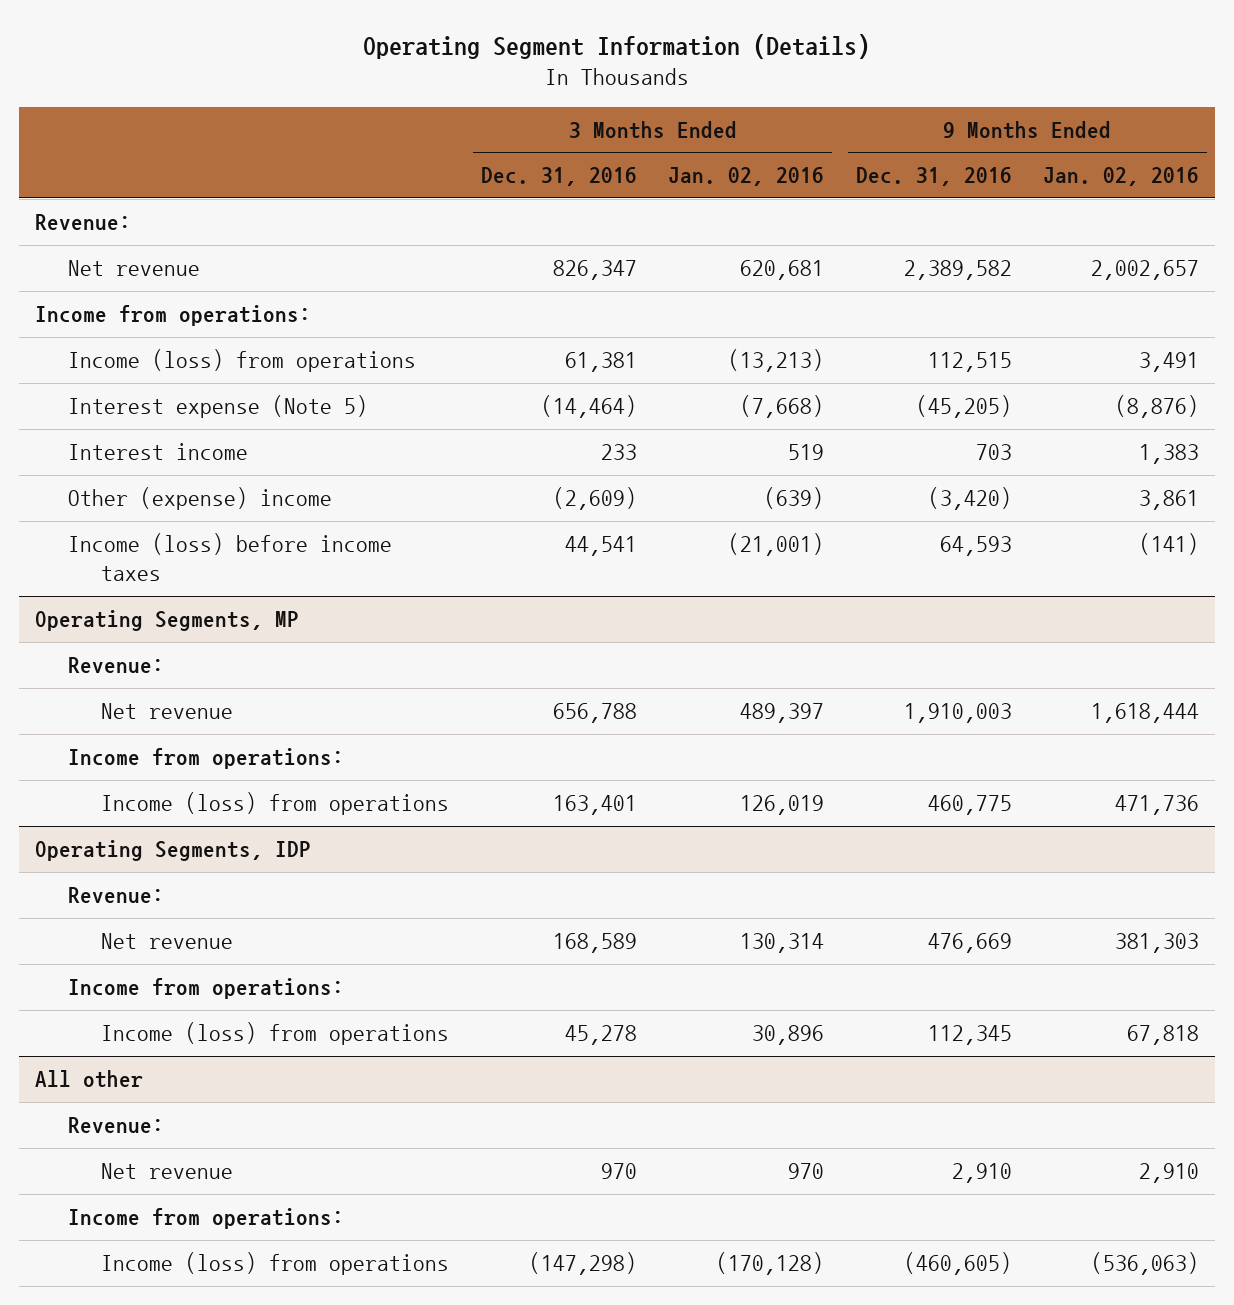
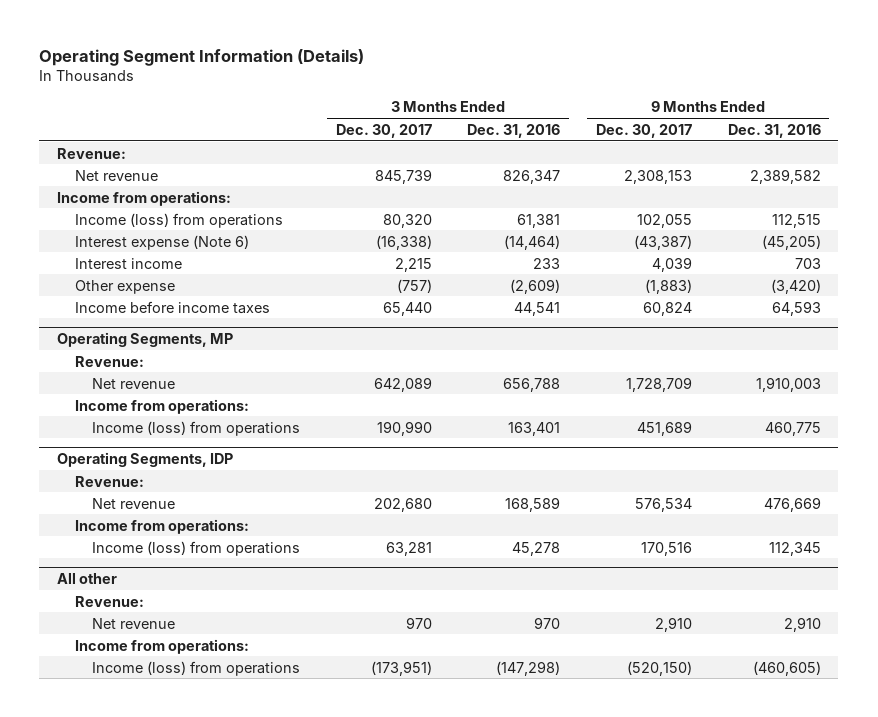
- | 3 Months Ended Dec. 31, 2016 | 3 Months Ended Jan. 02, 2016 | 9 Months Ended Dec. 31, 2016 | 9 Months Ended Jan. 02, 2016
+ | 3 Months Ended Dec. 30, 2017 | 3 Months Ended Dec. 31, 2016 | 9 Months Ended Dec. 30, 2017 | 9 Months Ended Dec. 31, 2016
- Interest expense (Note 5) | (14,464) | (7,668) | (45,205) | (8,876)
+ Interest expense (Note 6) | (16,338) | (14,464) | (43,387) | (45,205)
- Other (expense) income | (2,609) | (639) | (3,420) | 3,861
- Income (loss) before income taxes | 44,541 | (21,001) | 64,593 | (141)
+ Other expense | (757) | (2,609) | (1,883) | (3,420)
+ Income before income taxes | 65,440 | 44,541 | 60,824 | 64,593

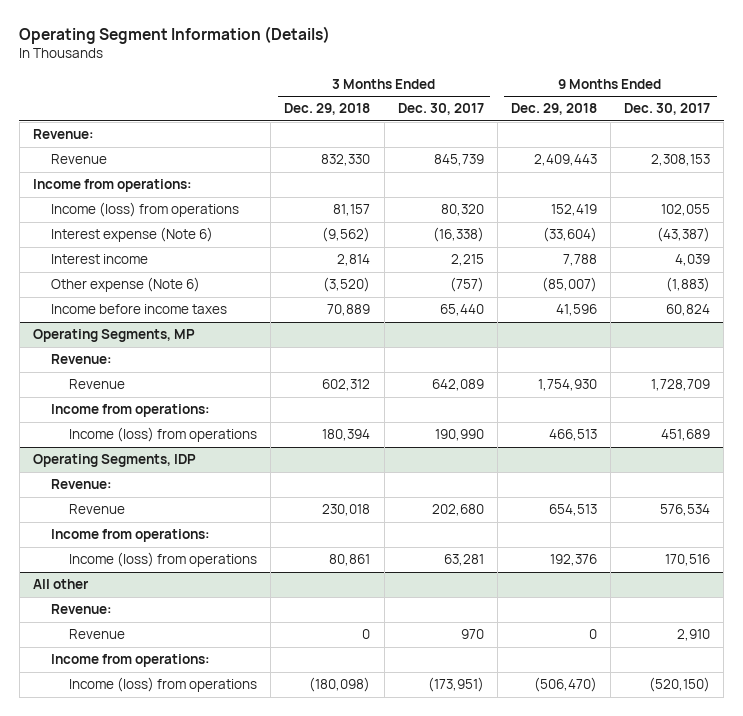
- | 3 Months Ended Dec. 30, 2017 | 3 Months Ended Dec. 31, 2016 | 9 Months Ended Dec. 30, 2017 | 9 Months Ended Dec. 31, 2016
+ | 3 Months Ended Dec. 29, 2018 | 3 Months Ended Dec. 30, 2017 | 9 Months Ended Dec. 29, 2018 | 9 Months Ended Dec. 30, 2017
- Net revenue | 845,739 | 826,347 | 2,308,153 | 2,389,582
+ Revenue | 832,330 | 845,739 | 2,409,443 | 2,308,153
- Other expense | (757) | (2,609) | (1,883) | (3,420)
+ Other expense (Note 6) | (3,520) | (757) | (85,007) | (1,883)
@ Operating Segments, MP
- Net revenue | 642,089 | 656,788 | 1,728,709 | 1,910,003
+ Revenue | 602,312 | 642,089 | 1,754,930 | 1,728,709
@ Operating Segments, IDP
- Net revenue | 202,680 | 168,589 | 576,534 | 476,669
+ Revenue | 230,018 | 202,680 | 654,513 | 576,534
@ All other
- Net revenue | 970 | 970 | 2,910 | 2,910
+ Revenue | 0 | 970 | 0 | 2,910

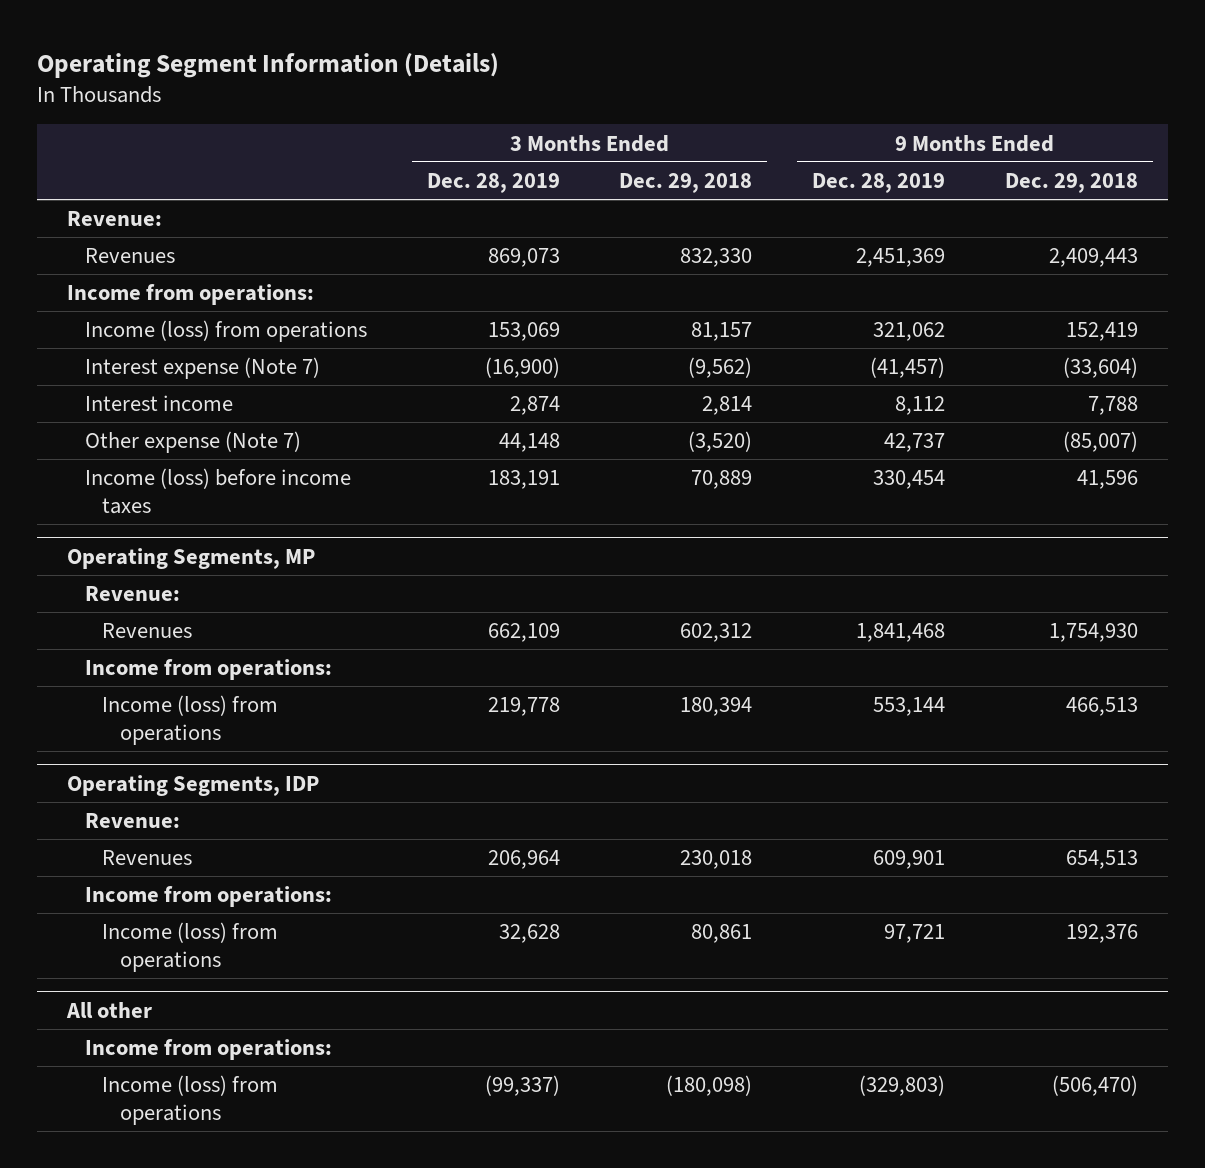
- | 3 Months Ended Dec. 29, 2018 | 3 Months Ended Dec. 30, 2017 | 9 Months Ended Dec. 29, 2018 | 9 Months Ended Dec. 30, 2017
+ | 3 Months Ended Dec. 28, 2019 | 3 Months Ended Dec. 29, 2018 | 9 Months Ended Dec. 28, 2019 | 9 Months Ended Dec. 29, 2018
- Revenue | 832,330 | 845,739 | 2,409,443 | 2,308,153
+ Revenues | 869,073 | 832,330 | 2,451,369 | 2,409,443
- Interest expense (Note 6) | (9,562) | (16,338) | (33,604) | (43,387)
+ Interest expense (Note 7) | (16,900) | (9,562) | (41,457) | (33,604)
- Other expense (Note 6) | (3,520) | (757) | (85,007) | (1,883)
- Income before income taxes | 70,889 | 65,440 | 41,596 | 60,824
+ Other expense (Note 7) | 44,148 | (3,520) | 42,737 | (85,007)
+ Income (loss) before income taxes | 183,191 | 70,889 | 330,454 | 41,596
@ Operating Segments, MP
- Revenue | 602,312 | 642,089 | 1,754,930 | 1,728,709
+ Revenues | 662,109 | 602,312 | 1,841,468 | 1,754,930
@ Operating Segments, IDP
- Revenue | 230,018 | 202,680 | 654,513 | 576,534
+ Revenues | 206,964 | 230,018 | 609,901 | 654,513
@ All other
- Revenue:
- Revenue | 0 | 970 | 0 | 2,910

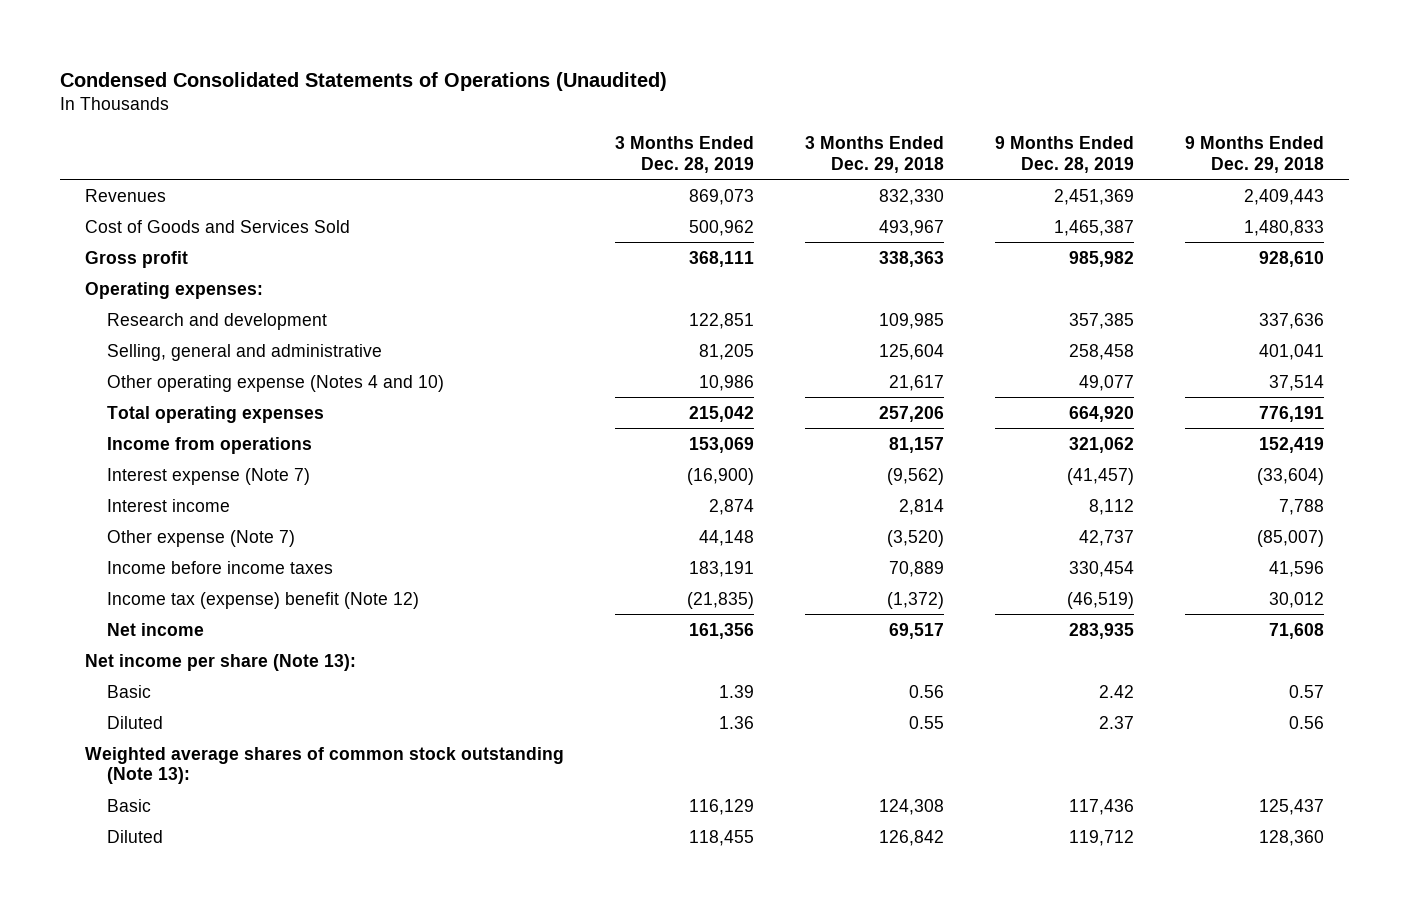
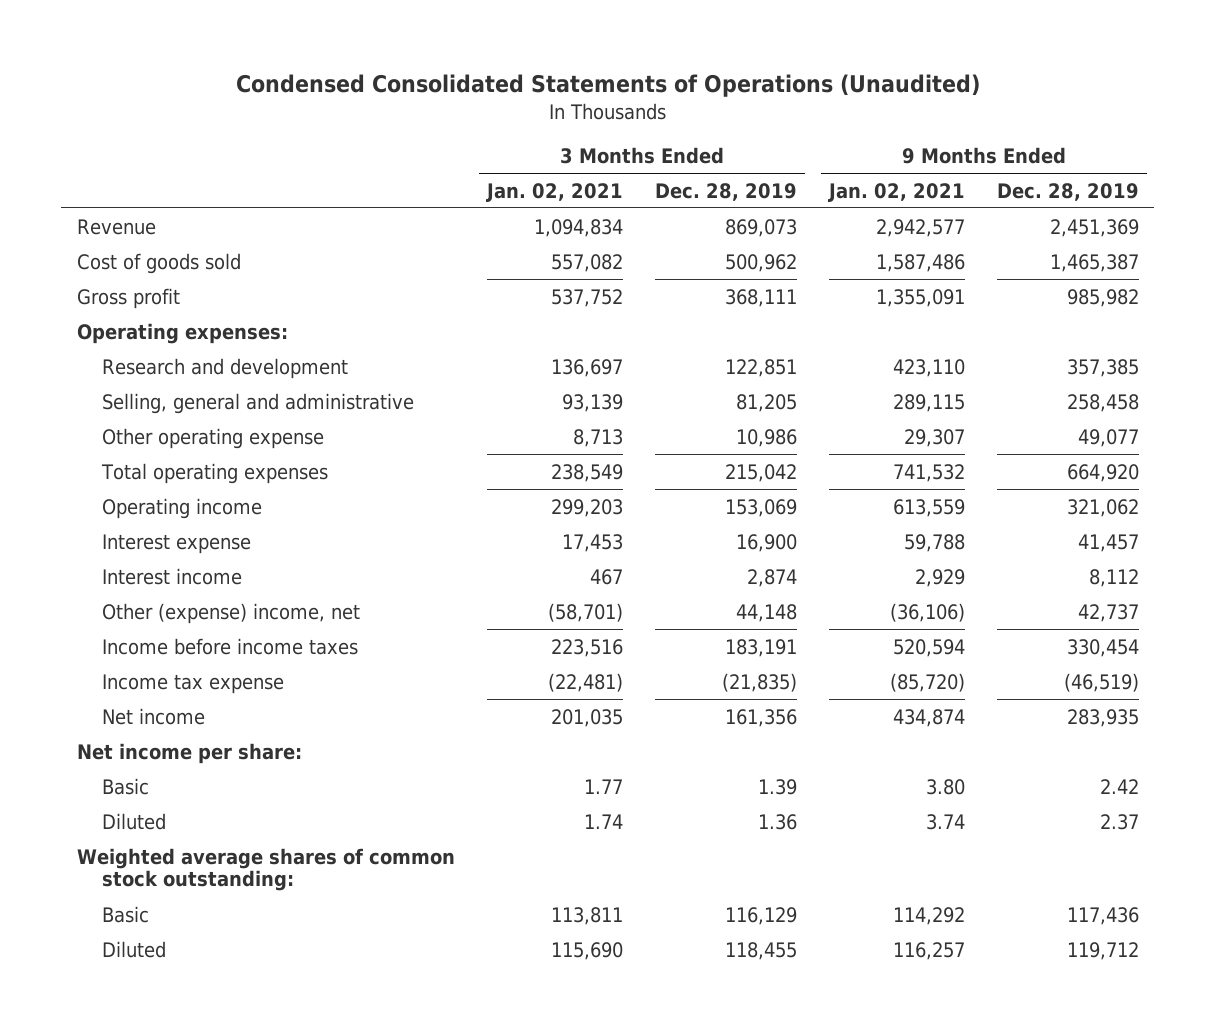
- | 3 Months Ended Dec. 28, 2019 | 3 Months Ended Dec. 29, 2018 | 9 Months Ended Dec. 28, 2019 | 9 Months Ended Dec. 29, 2018
+ | 3 Months Ended Jan. 02, 2021 | 3 Months Ended Dec. 28, 2019 | 9 Months Ended Jan. 02, 2021 | 9 Months Ended Dec. 28, 2019
- Revenues | 869,073 | 832,330 | 2,451,369 | 2,409,443
- Cost of Goods and Services Sold | 500,962 | 493,967 | 1,465,387 | 1,480,833
+ Revenue | 1,094,834 | 869,073 | 2,942,577 | 2,451,369
+ Cost of goods sold | 557,082 | 500,962 | 1,587,486 | 1,465,387
- Other operating expense (Notes 4 and 10) | 10,986 | 21,617 | 49,077 | 37,514
+ Other operating expense | 8,713 | 10,986 | 29,307 | 49,077
- Income from operations | 153,069 | 81,157 | 321,062 | 152,419
- Interest expense (Note 7) | (16,900) | (9,562) | (41,457) | (33,604)
+ Operating income | 299,203 | 153,069 | 613,559 | 321,062
+ Interest expense | 17,453 | 16,900 | 59,788 | 41,457
- Other expense (Note 7) | 44,148 | (3,520) | 42,737 | (85,007)
+ Other (expense) income, net | (58,701) | 44,148 | (36,106) | 42,737
- Income tax (expense) benefit (Note 12) | (21,835) | (1,372) | (46,519) | 30,012
+ Income tax expense | (22,481) | (21,835) | (85,720) | (46,519)
- Net income per share (Note 13):
+ Net income per share:
- Weighted average shares of common stock outstanding (Note 13):
+ Weighted average shares of common stock outstanding:

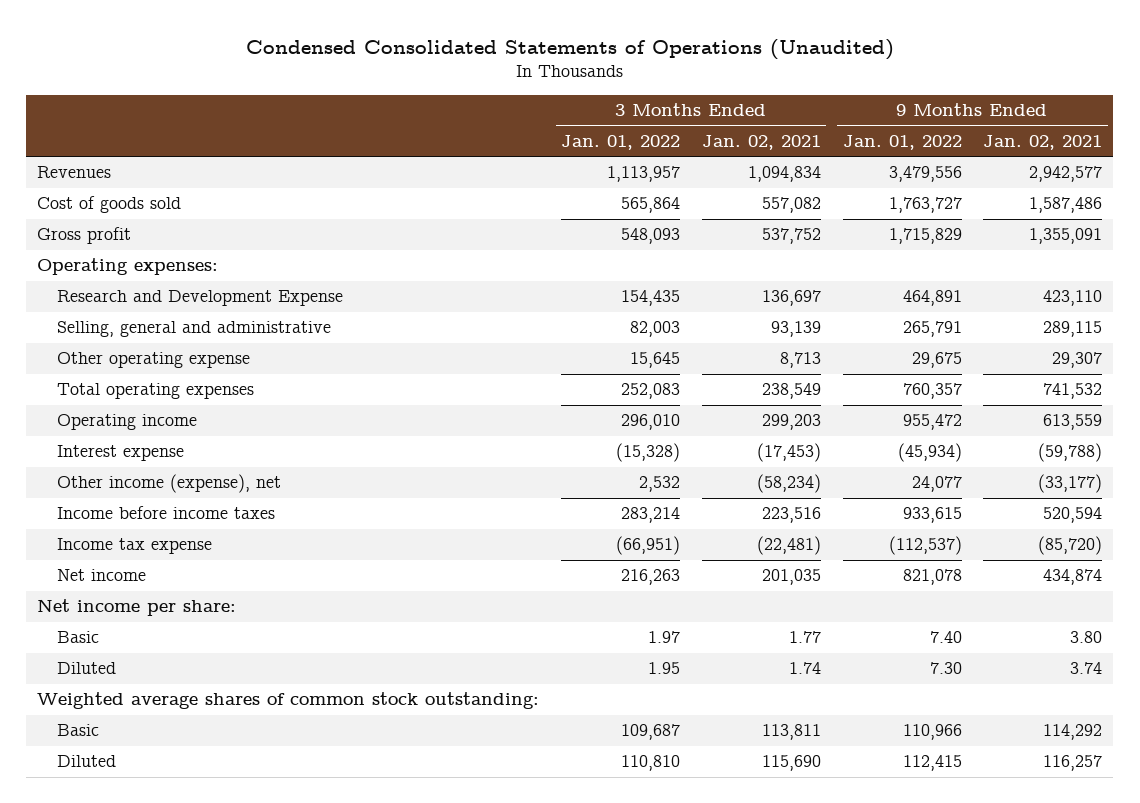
- | 3 Months Ended Jan. 02, 2021 | 3 Months Ended Dec. 28, 2019 | 9 Months Ended Jan. 02, 2021 | 9 Months Ended Dec. 28, 2019
+ | 3 Months Ended Jan. 01, 2022 | 3 Months Ended Jan. 02, 2021 | 9 Months Ended Jan. 01, 2022 | 9 Months Ended Jan. 02, 2021
- Revenue | 1,094,834 | 869,073 | 2,942,577 | 2,451,369
+ Revenues | 1,113,957 | 1,094,834 | 3,479,556 | 2,942,577
- Research and development | 136,697 | 122,851 | 423,110 | 357,385
+ Research and Development Expense | 154,435 | 136,697 | 464,891 | 423,110
- Interest expense | 17,453 | 16,900 | 59,788 | 41,457
- Interest income | 467 | 2,874 | 2,929 | 8,112
- Other (expense) income, net | (58,701) | 44,148 | (36,106) | 42,737
+ Interest expense | (15,328) | (17,453) | (45,934) | (59,788)
+ Other income (expense), net | 2,532 | (58,234) | 24,077 | (33,177)

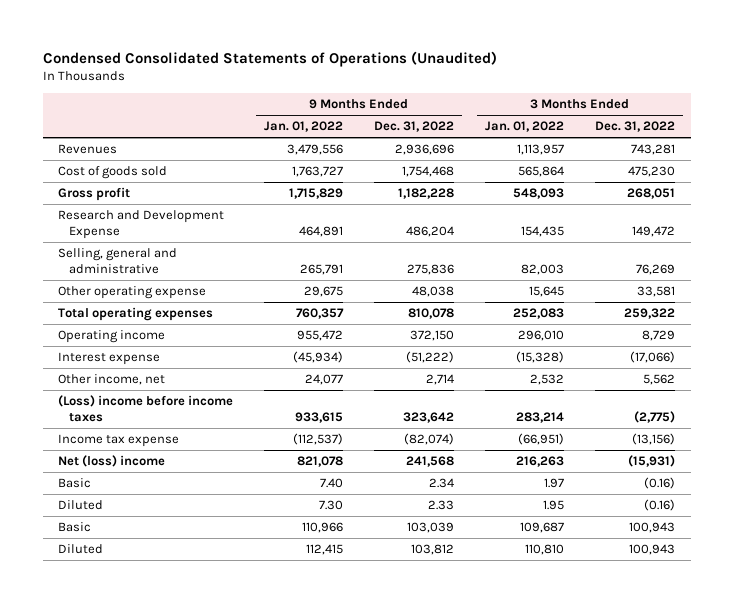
- | 3 Months Ended Jan. 01, 2022 | 3 Months Ended Jan. 02, 2021 | 9 Months Ended Jan. 01, 2022 | 9 Months Ended Jan. 02, 2021
+ | 9 Months Ended Jan. 01, 2022 | 9 Months Ended Dec. 31, 2022 | 3 Months Ended Jan. 01, 2022 | 3 Months Ended Dec. 31, 2022
- Operating expenses:
- Other income (expense), net | 2,532 | (58,234) | 24,077 | (33,177)
- Income before income taxes | 283,214 | 223,516 | 933,615 | 520,594
+ Other income, net | 24,077 | 2,714 | 2,532 | 5,562
+ (Loss) income before income taxes | 933,615 | 323,642 | 283,214 | (2,775)
- Net income | 216,263 | 201,035 | 821,078 | 434,874
- Net income per share:
+ Net (loss) income | 821,078 | 241,568 | 216,263 | (15,931)
- Weighted average shares of common stock outstanding:

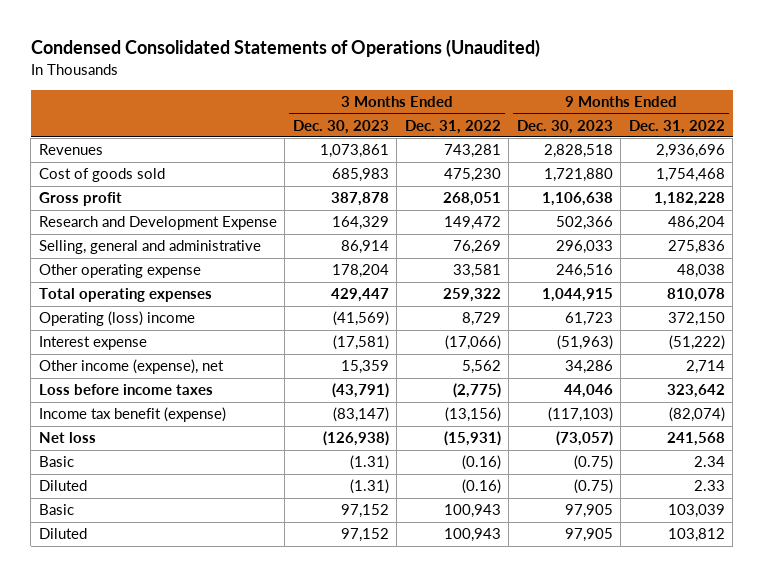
- | 9 Months Ended Jan. 01, 2022 | 9 Months Ended Dec. 31, 2022 | 3 Months Ended Jan. 01, 2022 | 3 Months Ended Dec. 31, 2022
+ | 3 Months Ended Dec. 30, 2023 | 3 Months Ended Dec. 31, 2022 | 9 Months Ended Dec. 30, 2023 | 9 Months Ended Dec. 31, 2022
- Operating income | 955,472 | 372,150 | 296,010 | 8,729
+ Operating (loss) income | (41,569) | 8,729 | 61,723 | 372,150
- Other income, net | 24,077 | 2,714 | 2,532 | 5,562
- (Loss) income before income taxes | 933,615 | 323,642 | 283,214 | (2,775)
- Income tax expense | (112,537) | (82,074) | (66,951) | (13,156)
- Net (loss) income | 821,078 | 241,568 | 216,263 | (15,931)
+ Other income (expense), net | 15,359 | 5,562 | 34,286 | 2,714
+ Loss before income taxes | (43,791) | (2,775) | 44,046 | 323,642
+ Income tax benefit (expense) | (83,147) | (13,156) | (117,103) | (82,074)
+ Net loss | (126,938) | (15,931) | (73,057) | 241,568

